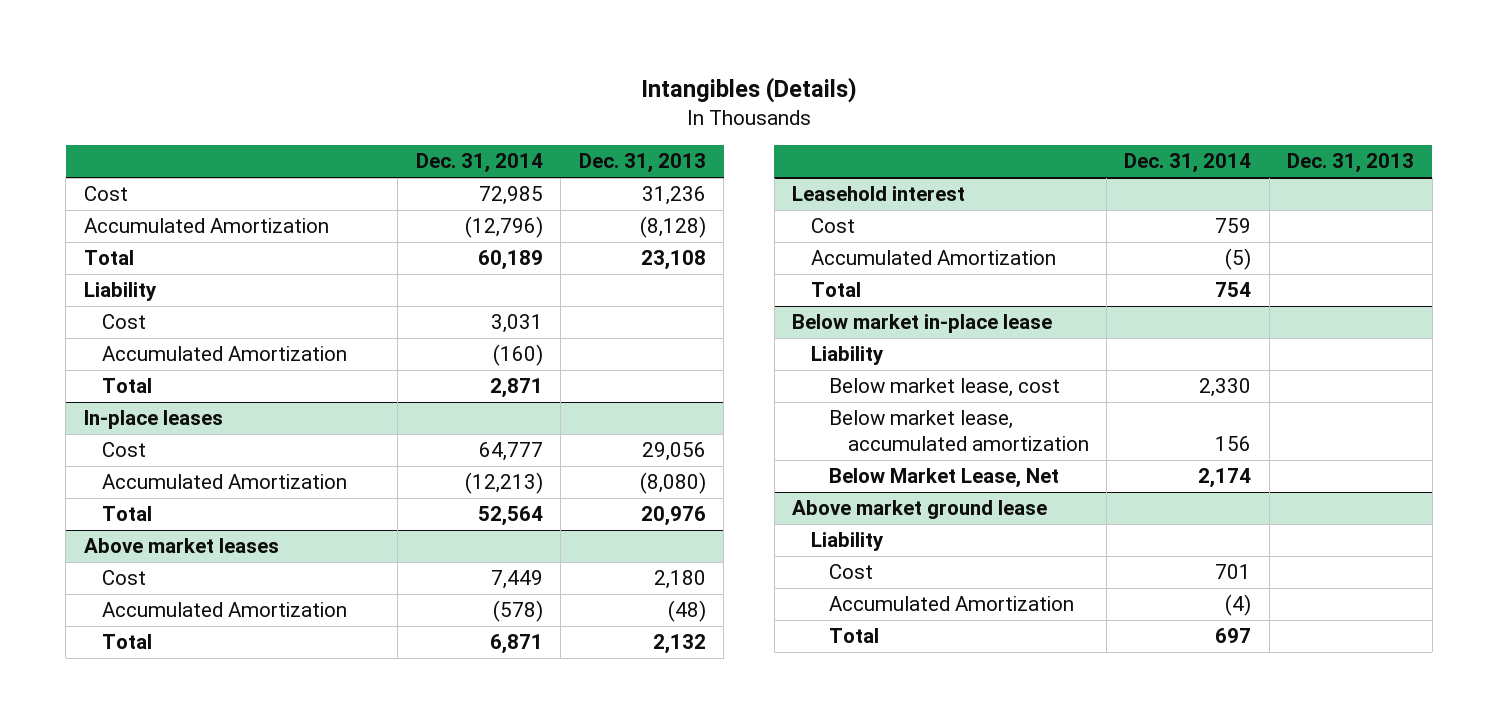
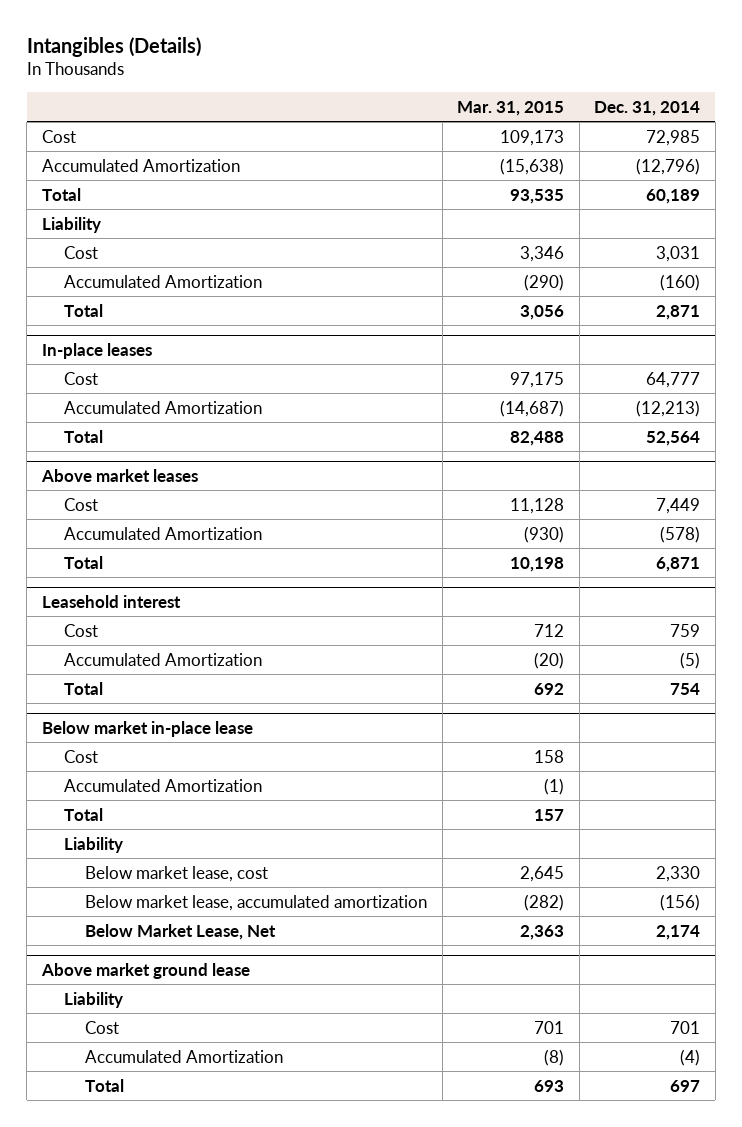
- | Dec. 31, 2014 | Dec. 31, 2013
+ | Mar. 31, 2015 | Dec. 31, 2014
@ Below market in-place lease
+ Cost | 158 |
+ Accumulated Amortization | (1) |
+ Total | 157 |
- Below market lease, accumulated amortization | 156 |
+ Below market lease, accumulated amortization | (282) | (156)

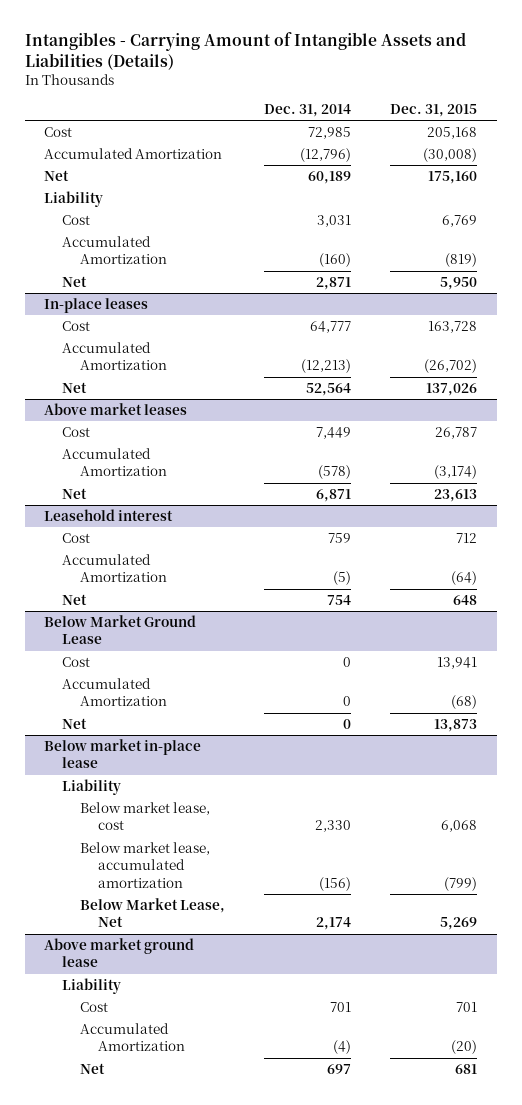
- Intangibles (Details)
+ Intangibles - Carrying Amount of Intangible Assets and Liabilities (Details)
- | Mar. 31, 2015 | Dec. 31, 2014
+ | Dec. 31, 2014 | Dec. 31, 2015
- Total | 93,535 | 60,189
+ Net | 60,189 | 175,160
- Total | 3,056 | 2,871
+ Net | 2,871 | 5,950
@ In-place leases
- Total | 82,488 | 52,564
+ Net | 52,564 | 137,026
@ Above market leases
- Total | 10,198 | 6,871
+ Net | 6,871 | 23,613
@ Leasehold interest
- Total | 692 | 754
+ Net | 754 | 648
+ Below Market Ground Lease
+ Cost | 0 | 13,941
+ Accumulated Amortization | 0 | (68)
+ Net | 0 | 13,873
@ Below market in-place lease
- Cost | 158 |
- Accumulated Amortization | (1) |
- Total | 157 |
@ Above market ground lease
- Total | 693 | 697
+ Net | 697 | 681

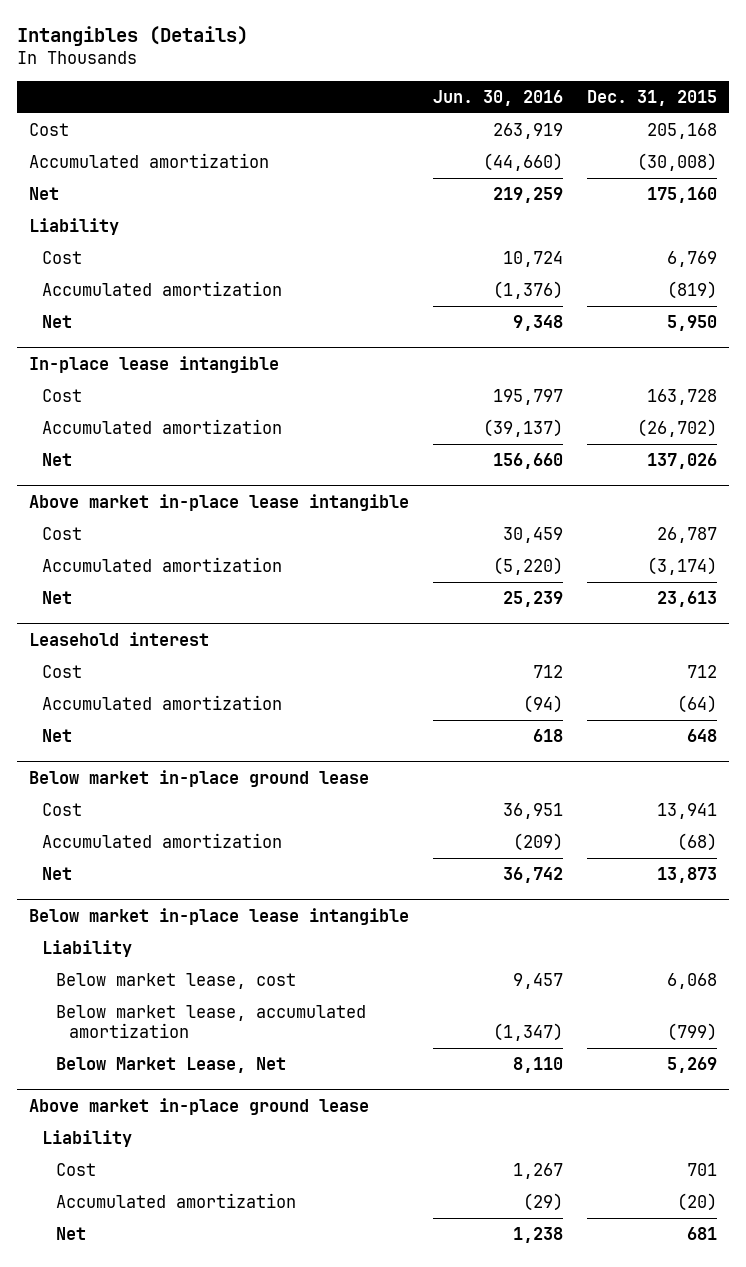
- Intangibles - Carrying Amount of Intangible Assets and Liabilities (Details)
+ Intangibles (Details)
- | Dec. 31, 2014 | Dec. 31, 2015
+ | Jun. 30, 2016 | Dec. 31, 2015
- Accumulated Amortization | (12,796) | (30,008)
+ Accumulated amortization | (44,660) | (30,008)
- Accumulated Amortization | (160) | (819)
+ Accumulated amortization | (1,376) | (819)
- In-place leases
+ In-place lease intangible
- Accumulated Amortization | (12,213) | (26,702)
+ Accumulated amortization | (39,137) | (26,702)
- Above market leases
+ Above market in-place lease intangible
- Accumulated Amortization | (578) | (3,174)
+ Accumulated amortization | (5,220) | (3,174)
@ Leasehold interest
- Accumulated Amortization | (5) | (64)
+ Accumulated amortization | (94) | (64)
- Below Market Ground Lease
+ Below market in-place ground lease
- Accumulated Amortization | 0 | (68)
+ Accumulated amortization | (209) | (68)
- Below market in-place lease
+ Below market in-place lease intangible
- Above market ground lease
+ Above market in-place ground lease
- Accumulated Amortization | (4) | (20)
+ Accumulated amortization | (29) | (20)

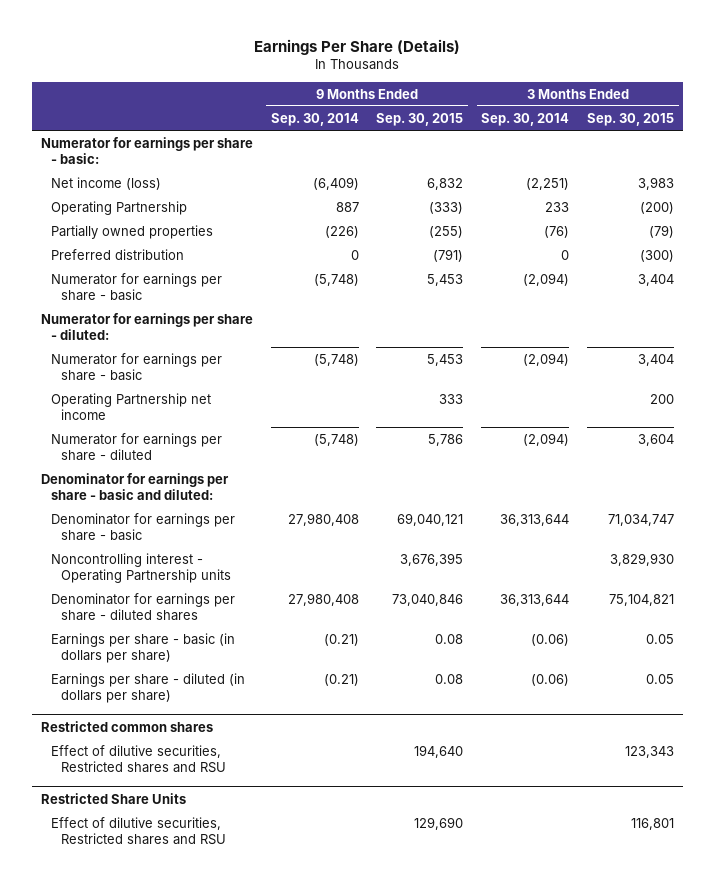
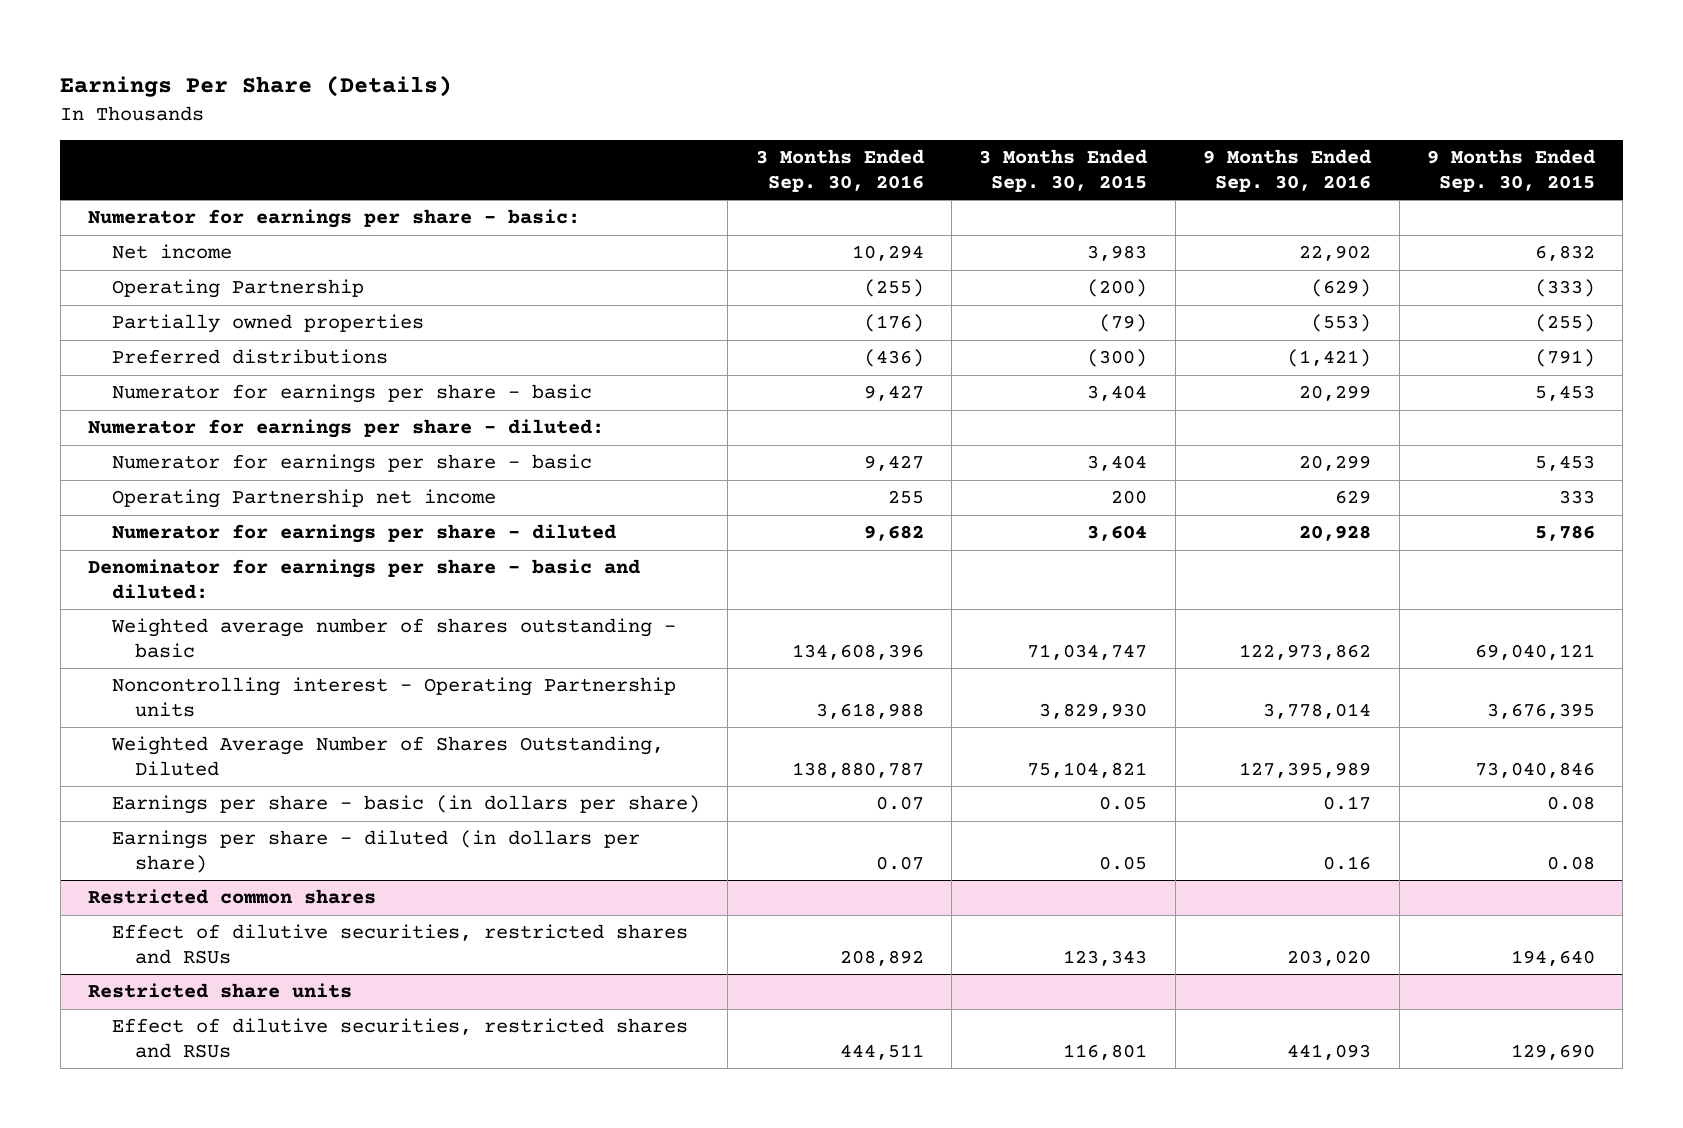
- | 9 Months Ended Sep. 30, 2014 | 9 Months Ended Sep. 30, 2015 | 3 Months Ended Sep. 30, 2014 | 3 Months Ended Sep. 30, 2015
+ | 3 Months Ended Sep. 30, 2016 | 3 Months Ended Sep. 30, 2015 | 9 Months Ended Sep. 30, 2016 | 9 Months Ended Sep. 30, 2015
- Net income (loss) | (6,409) | 6,832 | (2,251) | 3,983
+ Net income | 10,294 | 3,983 | 22,902 | 6,832
- Preferred distribution | 0 | (791) | 0 | (300)
+ Preferred distributions | (436) | (300) | (1,421) | (791)
- Denominator for earnings per share - basic | 27,980,408 | 69,040,121 | 36,313,644 | 71,034,747
+ Weighted average number of shares outstanding - basic | 134,608,396 | 71,034,747 | 122,973,862 | 69,040,121
- Denominator for earnings per share - diluted shares | 27,980,408 | 73,040,846 | 36,313,644 | 75,104,821
+ Weighted Average Number of Shares Outstanding, Diluted | 138,880,787 | 75,104,821 | 127,395,989 | 73,040,846
@ Restricted common shares
- Effect of dilutive securities, Restricted shares and RSU | | 194,640 | | 123,343
- Restricted Share Units
- Effect of dilutive securities, Restricted shares and RSU | | 129,690 | | 116,801
@ Restricted common shares
+ Effect of dilutive securities, restricted shares and RSUs | 208,892 | 123,343 | 203,020 | 194,640
+ Restricted share units
+ Effect of dilutive securities, restricted shares and RSUs | 444,511 | 116,801 | 441,093 | 129,690

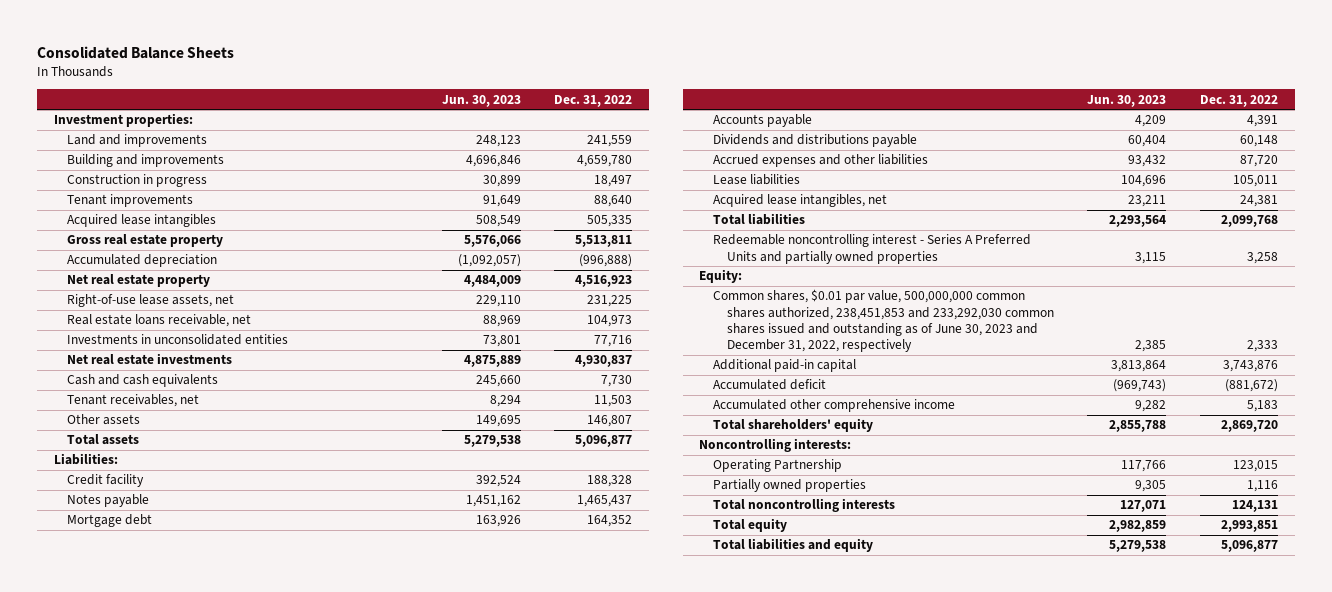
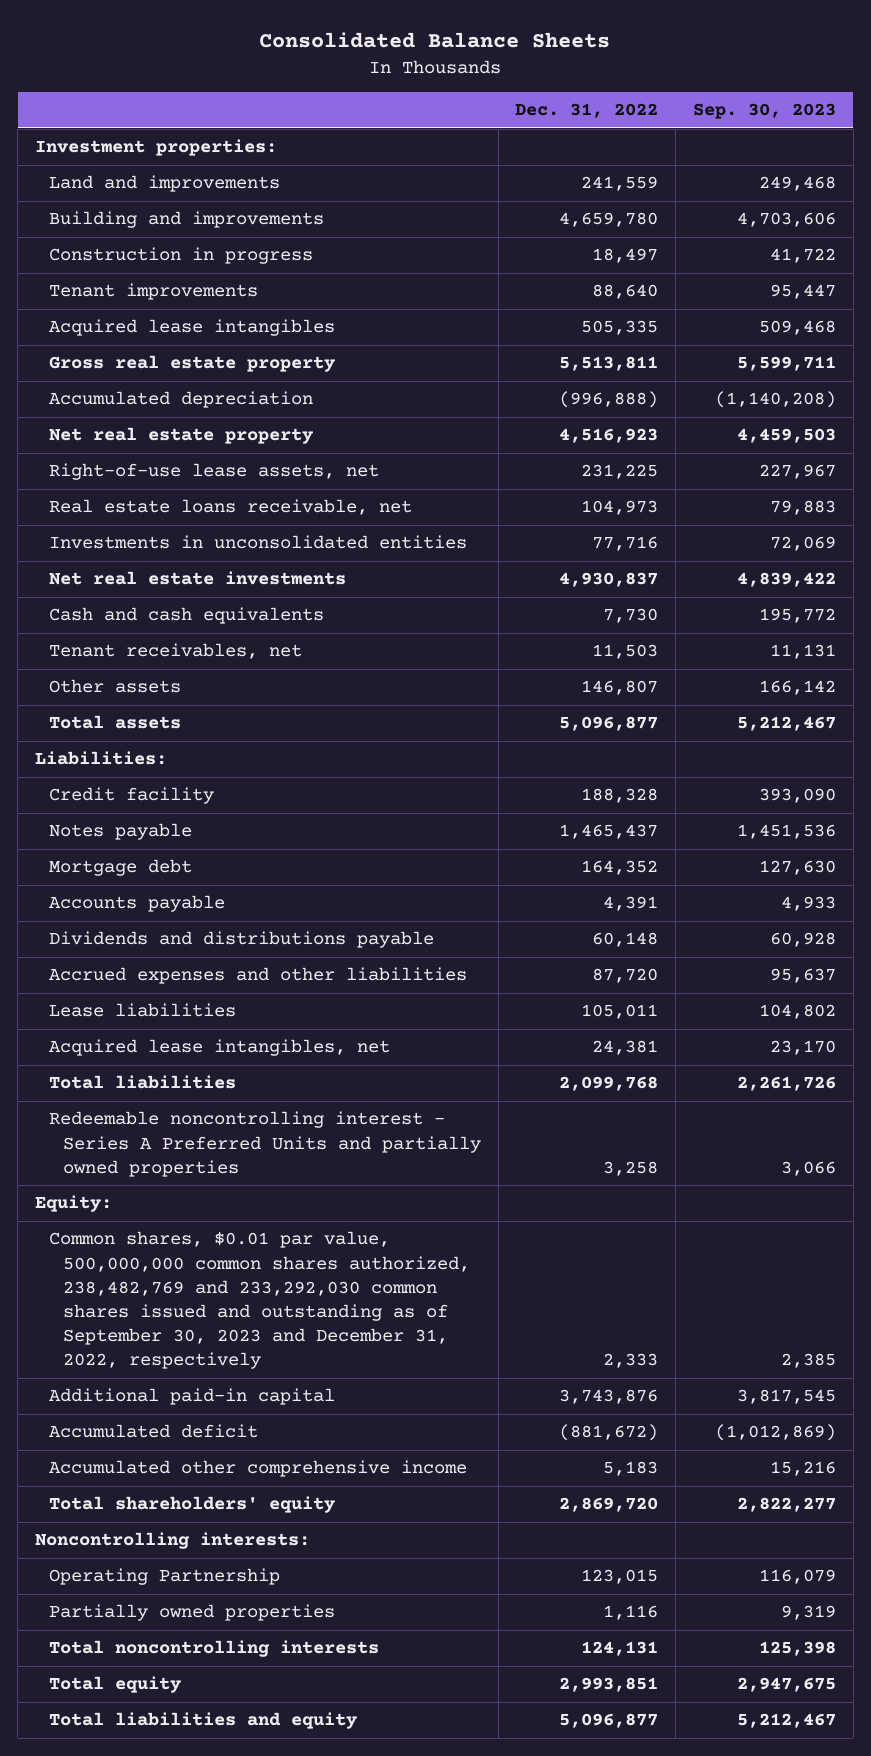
- | Jun. 30, 2023 | Dec. 31, 2022
+ | Dec. 31, 2022 | Sep. 30, 2023
- Common shares, $0.01 par value, 500,000,000 common shares authorized, 238,451,853 and 233,292,030 common shares issued and outstanding as of June 30, 2023 and December 31, 2022, respectively | 2,385 | 2,333
+ Common shares, $0.01 par value, 500,000,000 common shares authorized, 238,482,769 and 233,292,030 common shares issued and outstanding as of September 30, 2023 and December 31, 2022, respectively | 2,333 | 2,385

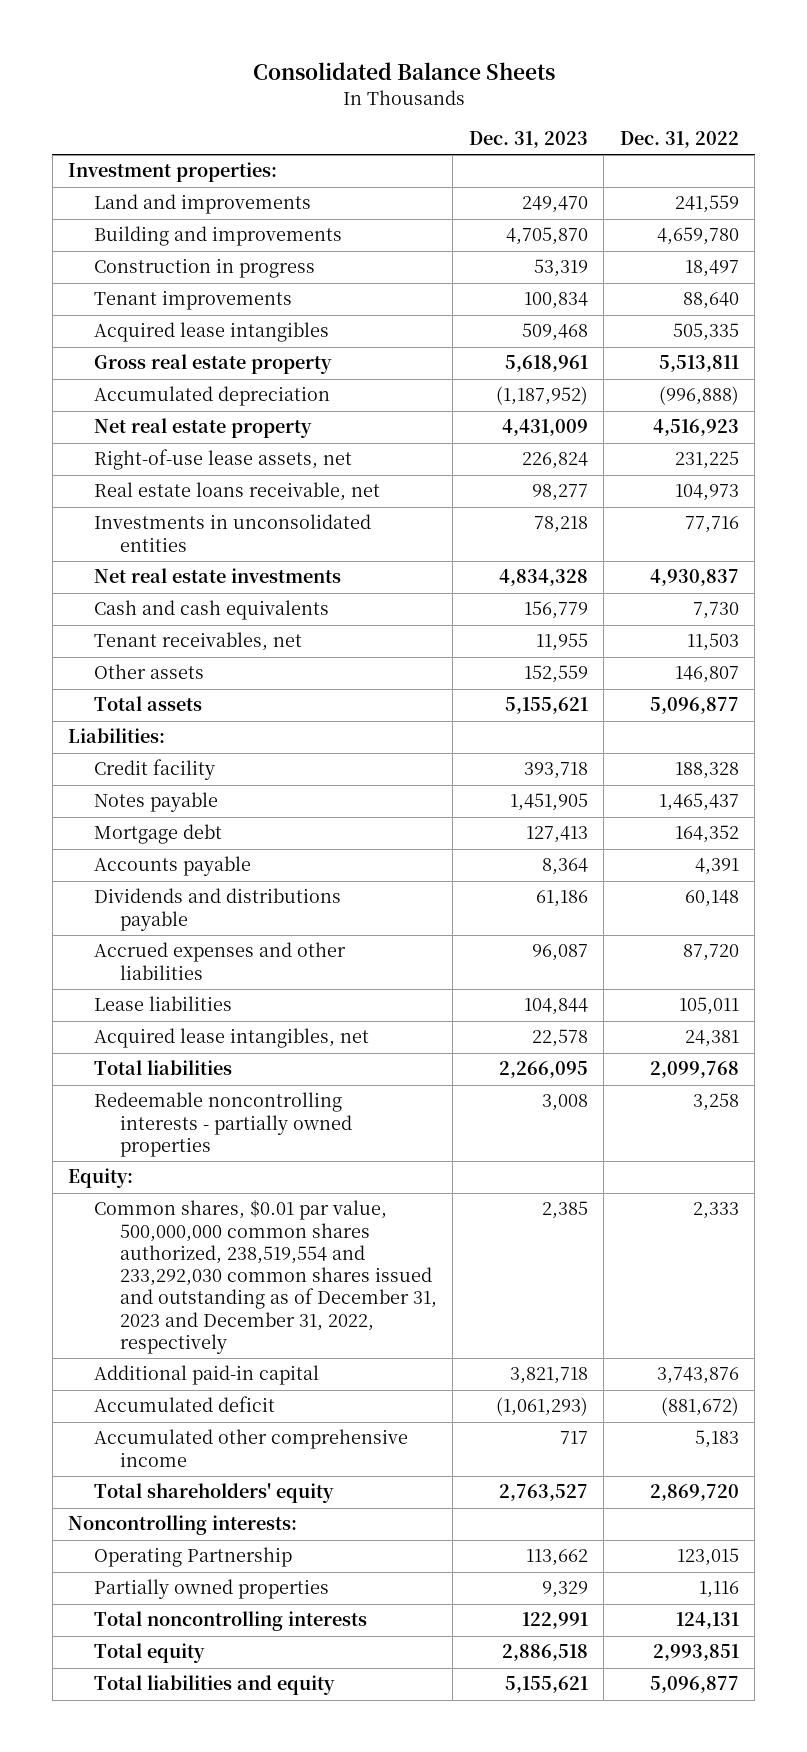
- | Dec. 31, 2022 | Sep. 30, 2023
+ | Dec. 31, 2023 | Dec. 31, 2022
- Redeemable noncontrolling interest - Series A Preferred Units and partially owned properties | 3,258 | 3,066
+ Redeemable noncontrolling interests - partially owned properties | 3,008 | 3,258
- Common shares, $0.01 par value, 500,000,000 common shares authorized, 238,482,769 and 233,292,030 common shares issued and outstanding as of September 30, 2023 and December 31, 2022, respectively | 2,333 | 2,385
+ Common shares, $0.01 par value, 500,000,000 common shares authorized, 238,519,554 and 233,292,030 common shares issued and outstanding as of December 31, 2023 and December 31, 2022, respectively | 2,385 | 2,333

